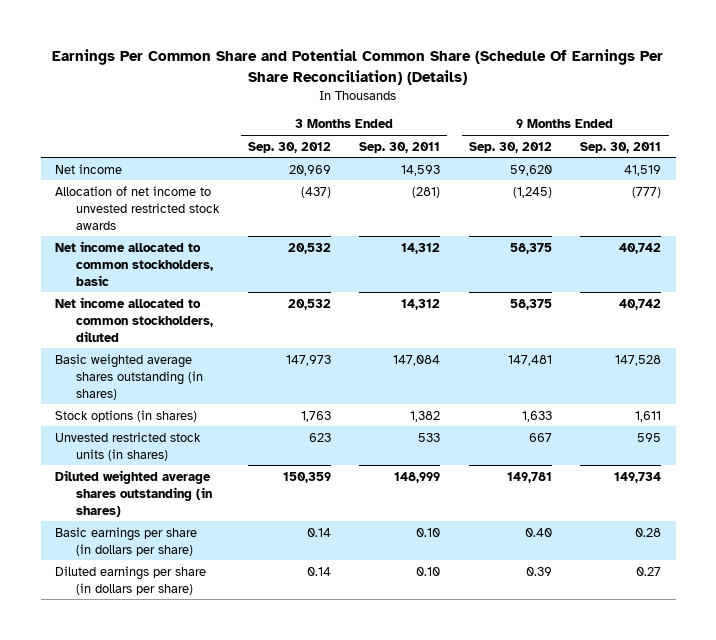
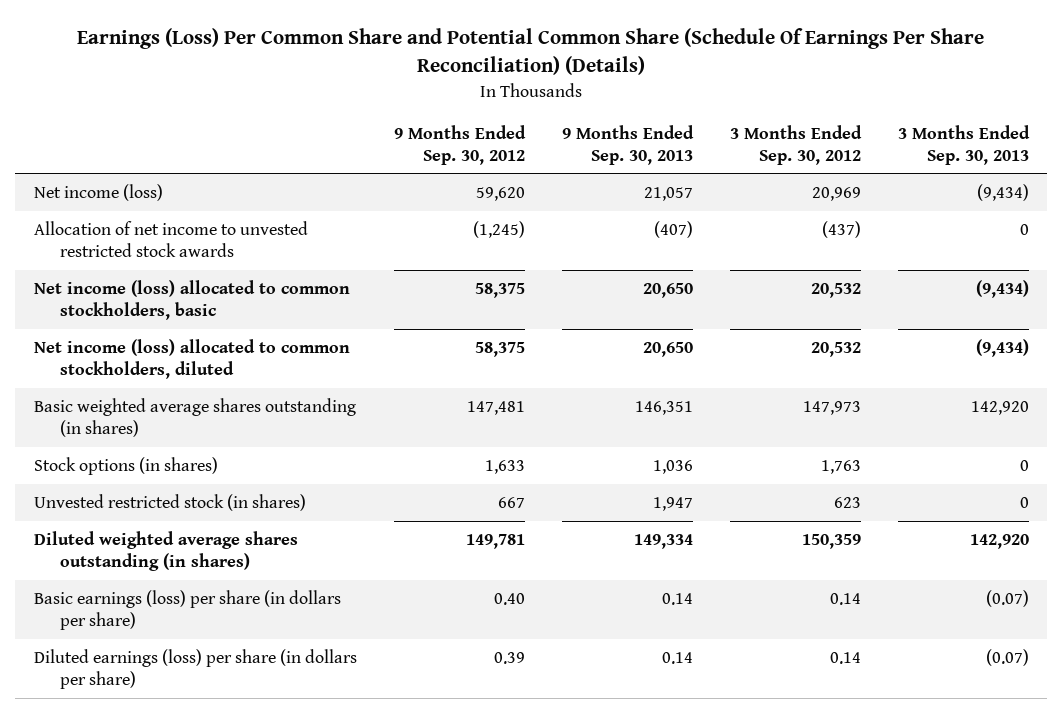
- Earnings Per Common Share and Potential Common Share (Schedule Of Earnings Per Share Reconciliation) (Details)
+ Earnings (Loss) Per Common Share and Potential Common Share (Schedule Of Earnings Per Share Reconciliation) (Details)
- | 3 Months Ended Sep. 30, 2012 | 3 Months Ended Sep. 30, 2011 | 9 Months Ended Sep. 30, 2012 | 9 Months Ended Sep. 30, 2011
+ | 9 Months Ended Sep. 30, 2012 | 9 Months Ended Sep. 30, 2013 | 3 Months Ended Sep. 30, 2012 | 3 Months Ended Sep. 30, 2013
- Net income | 20,969 | 14,593 | 59,620 | 41,519
+ Net income (loss) | 59,620 | 21,057 | 20,969 | (9,434)
- Net income allocated to common stockholders, basic | 20,532 | 14,312 | 58,375 | 40,742
- Net income allocated to common stockholders, diluted | 20,532 | 14,312 | 58,375 | 40,742
+ Net income (loss) allocated to common stockholders, basic | 58,375 | 20,650 | 20,532 | (9,434)
+ Net income (loss) allocated to common stockholders, diluted | 58,375 | 20,650 | 20,532 | (9,434)
- Unvested restricted stock units (in shares) | 623 | 533 | 667 | 595
+ Unvested restricted stock (in shares) | 667 | 1,947 | 623 | 0
- Basic earnings per share (in dollars per share) | 0.14 | 0.10 | 0.40 | 0.28
- Diluted earnings per share (in dollars per share) | 0.14 | 0.10 | 0.39 | 0.27
+ Basic earnings (loss) per share (in dollars per share) | 0.40 | 0.14 | 0.14 | (0.07)
+ Diluted earnings (loss) per share (in dollars per share) | 0.39 | 0.14 | 0.14 | (0.07)

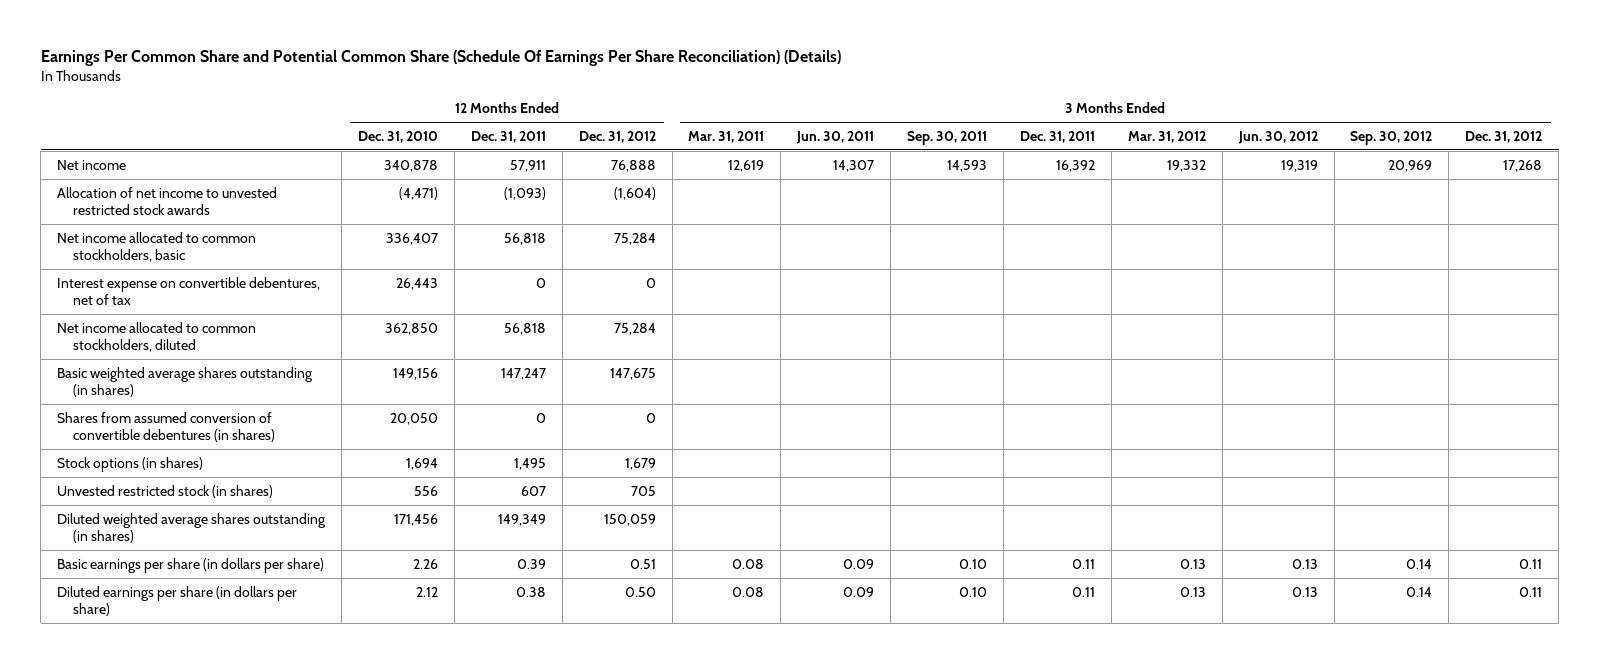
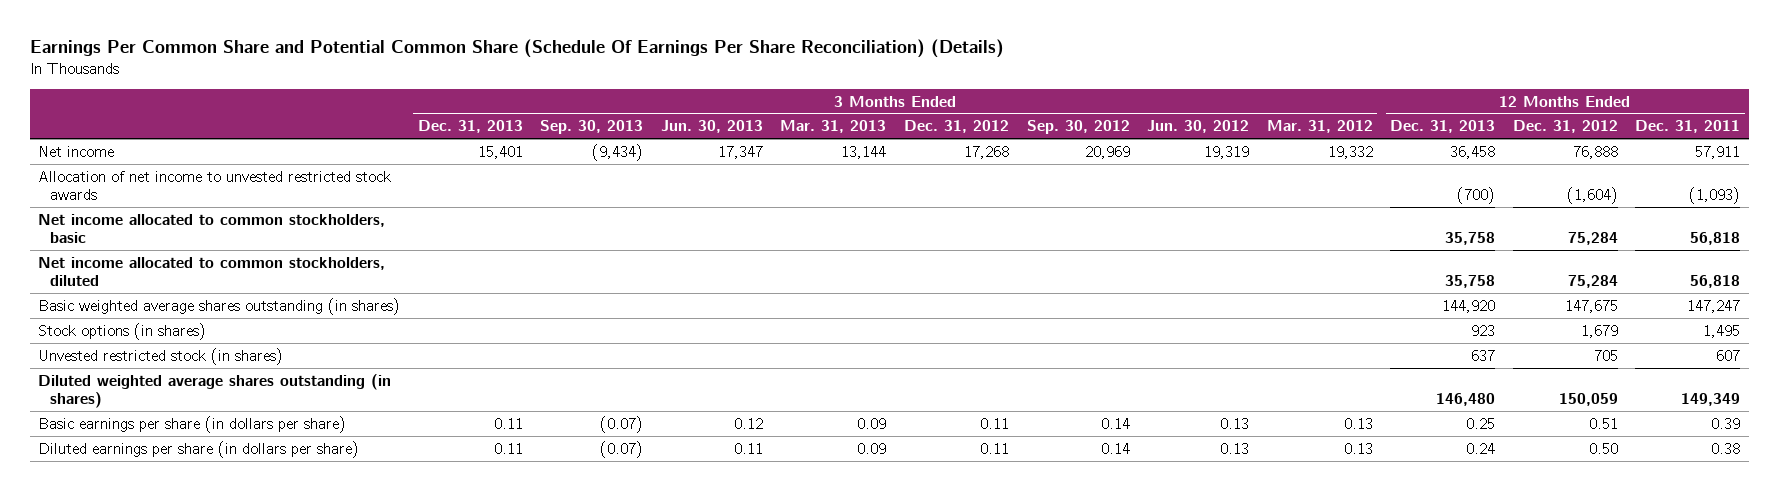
- | 12 Months Ended Dec. 31, 2010 | 12 Months Ended Dec. 31, 2011 | 12 Months Ended Dec. 31, 2012 | 3 Months Ended Mar. 31, 2011 | 3 Months Ended Jun. 30, 2011 | 3 Months Ended Sep. 30, 2011 | 3 Months Ended Dec. 31, 2011 | 3 Months Ended Mar. 31, 2012 | 3 Months Ended Jun. 30, 2012 | 3 Months Ended Sep. 30, 2012 | 3 Months Ended Dec. 31, 2012
+ | 3 Months Ended Dec. 31, 2013 | 3 Months Ended Sep. 30, 2013 | 3 Months Ended Jun. 30, 2013 | 3 Months Ended Mar. 31, 2013 | 3 Months Ended Dec. 31, 2012 | 3 Months Ended Sep. 30, 2012 | 3 Months Ended Jun. 30, 2012 | 3 Months Ended Mar. 31, 2012 | 12 Months Ended Dec. 31, 2013 | 12 Months Ended Dec. 31, 2012 | 12 Months Ended Dec. 31, 2011
- Interest expense on convertible debentures, net of tax | 26,443 | 0 | 0 | | | | | | | |
- Shares from assumed conversion of convertible debentures (in shares) | 20,050 | 0 | 0 | | | | | | | |

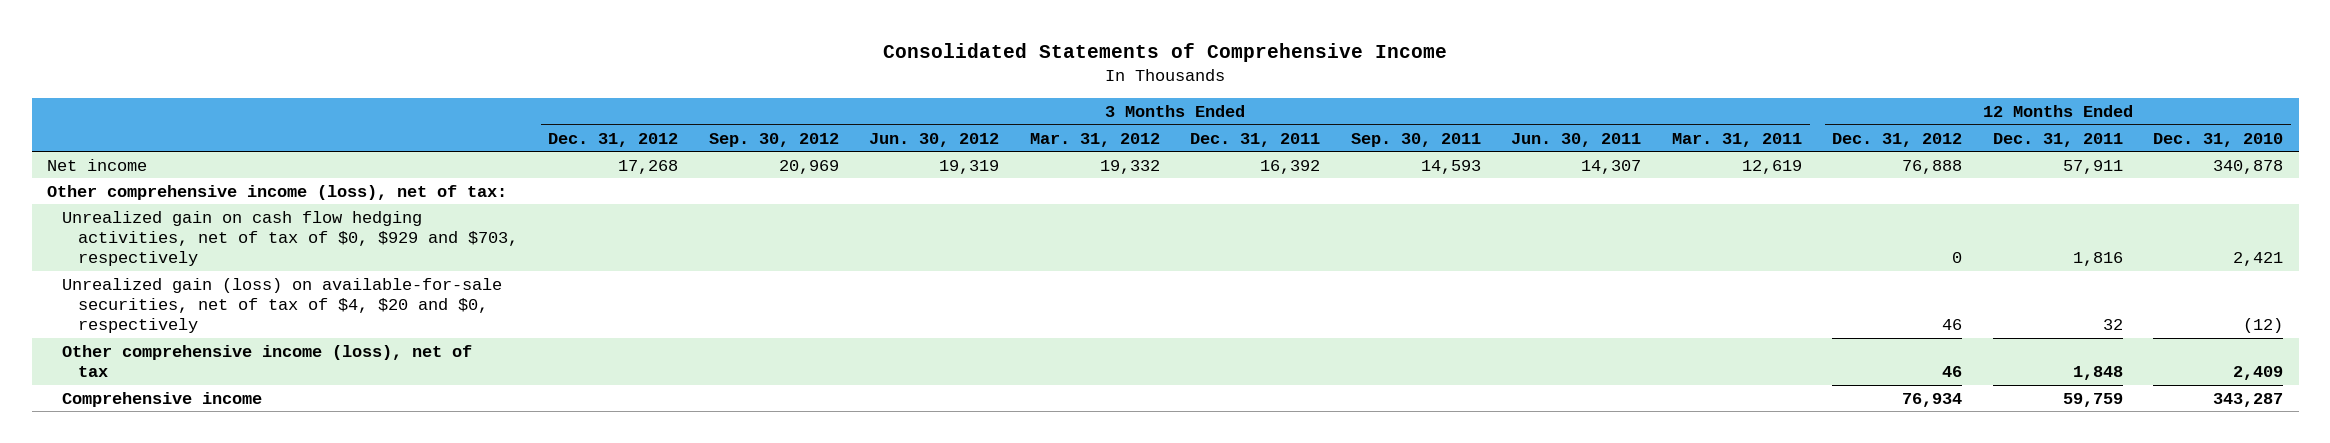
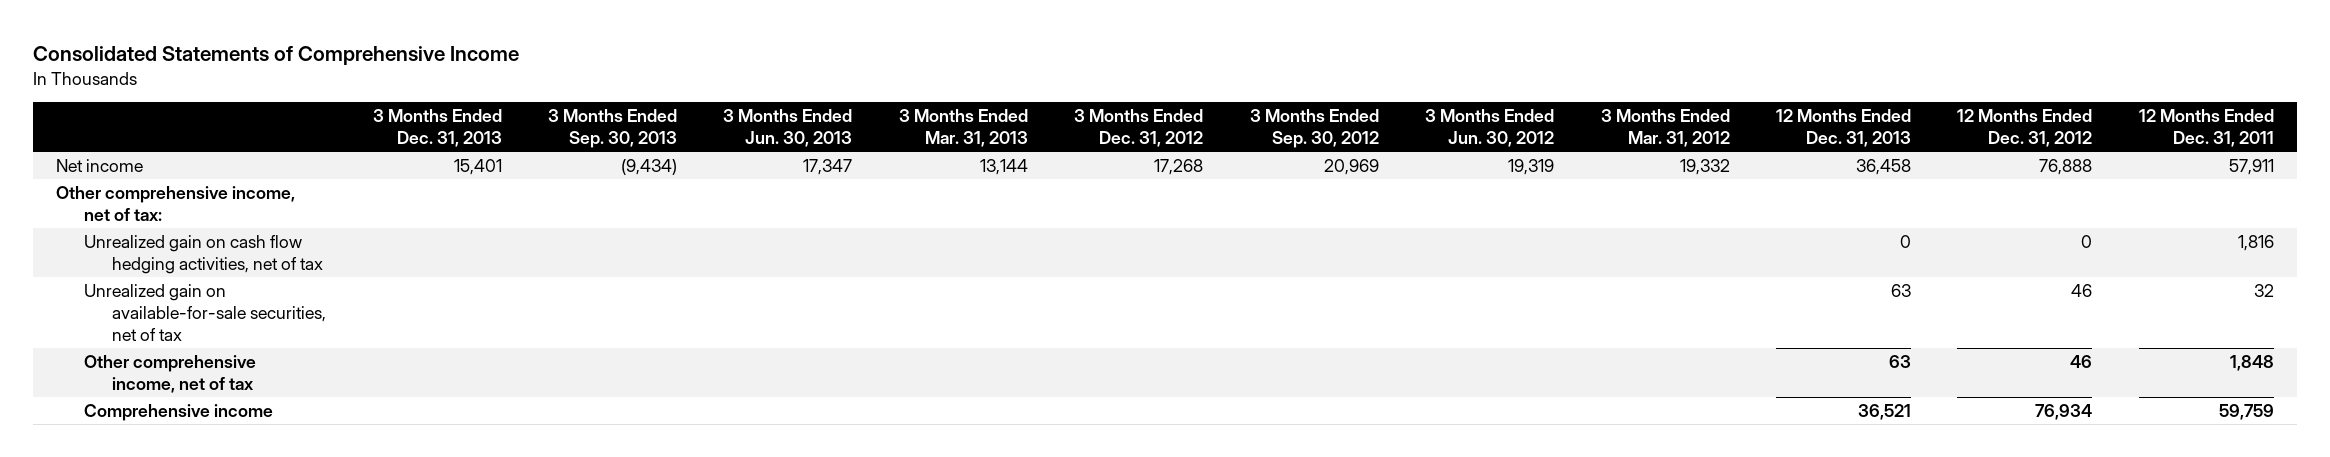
- | 3 Months Ended Dec. 31, 2012 | 3 Months Ended Sep. 30, 2012 | 3 Months Ended Jun. 30, 2012 | 3 Months Ended Mar. 31, 2012 | 3 Months Ended Dec. 31, 2011 | 3 Months Ended Sep. 30, 2011 | 3 Months Ended Jun. 30, 2011 | 3 Months Ended Mar. 31, 2011 | 12 Months Ended Dec. 31, 2012 | 12 Months Ended Dec. 31, 2011 | 12 Months Ended Dec. 31, 2010
+ | 3 Months Ended Dec. 31, 2013 | 3 Months Ended Sep. 30, 2013 | 3 Months Ended Jun. 30, 2013 | 3 Months Ended Mar. 31, 2013 | 3 Months Ended Dec. 31, 2012 | 3 Months Ended Sep. 30, 2012 | 3 Months Ended Jun. 30, 2012 | 3 Months Ended Mar. 31, 2012 | 12 Months Ended Dec. 31, 2013 | 12 Months Ended Dec. 31, 2012 | 12 Months Ended Dec. 31, 2011
- Other comprehensive income (loss), net of tax:
- Unrealized gain on cash flow hedging activities, net of tax of $0, $929 and $703, respectively | | | | | | | | | 0 | 1,816 | 2,421
- Unrealized gain (loss) on available-for-sale securities, net of tax of $4, $20 and $0, respectively | | | | | | | | | 46 | 32 | (12)
- Other comprehensive income (loss), net of tax | | | | | | | | | 46 | 1,848 | 2,409
+ Other comprehensive income, net of tax:
+ Unrealized gain on cash flow hedging activities, net of tax | | | | | | | | | 0 | 0 | 1,816
+ Unrealized gain on available-for-sale securities, net of tax | | | | | | | | | 63 | 46 | 32
+ Other comprehensive income, net of tax | | | | | | | | | 63 | 46 | 1,848

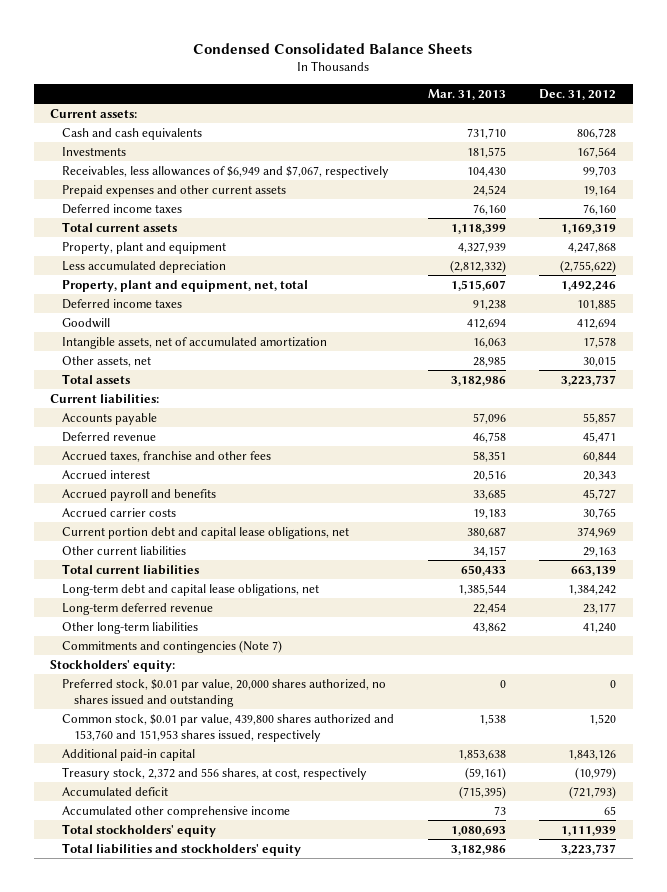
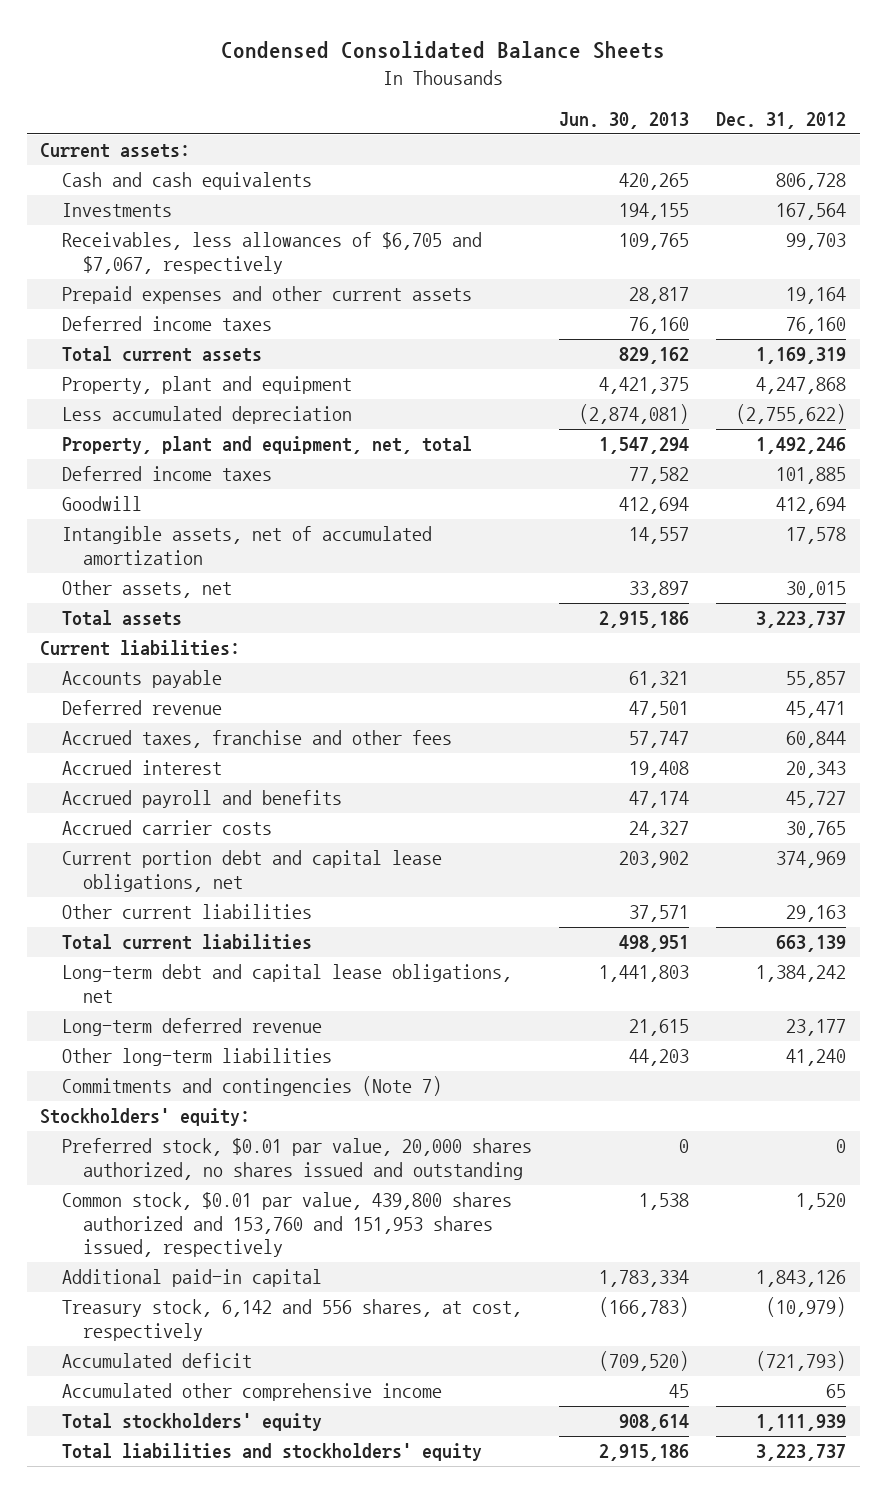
- | Mar. 31, 2013 | Dec. 31, 2012
+ | Jun. 30, 2013 | Dec. 31, 2012
- Receivables, less allowances of $6,949 and $7,067, respectively | 104,430 | 99,703
+ Receivables, less allowances of $6,705 and $7,067, respectively | 109,765 | 99,703
- Treasury stock, 2,372 and 556 shares, at cost, respectively | (59,161) | (10,979)
+ Treasury stock, 6,142 and 556 shares, at cost, respectively | (166,783) | (10,979)

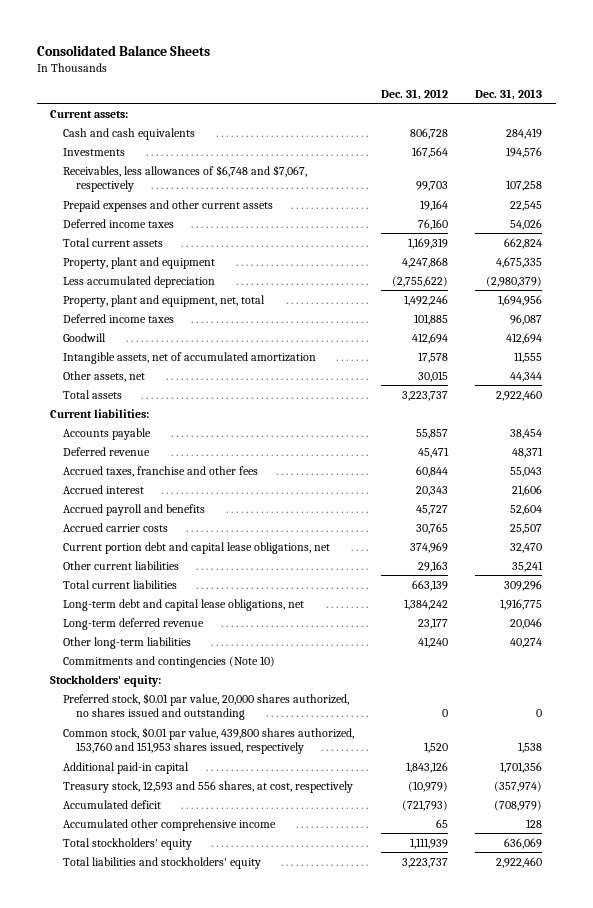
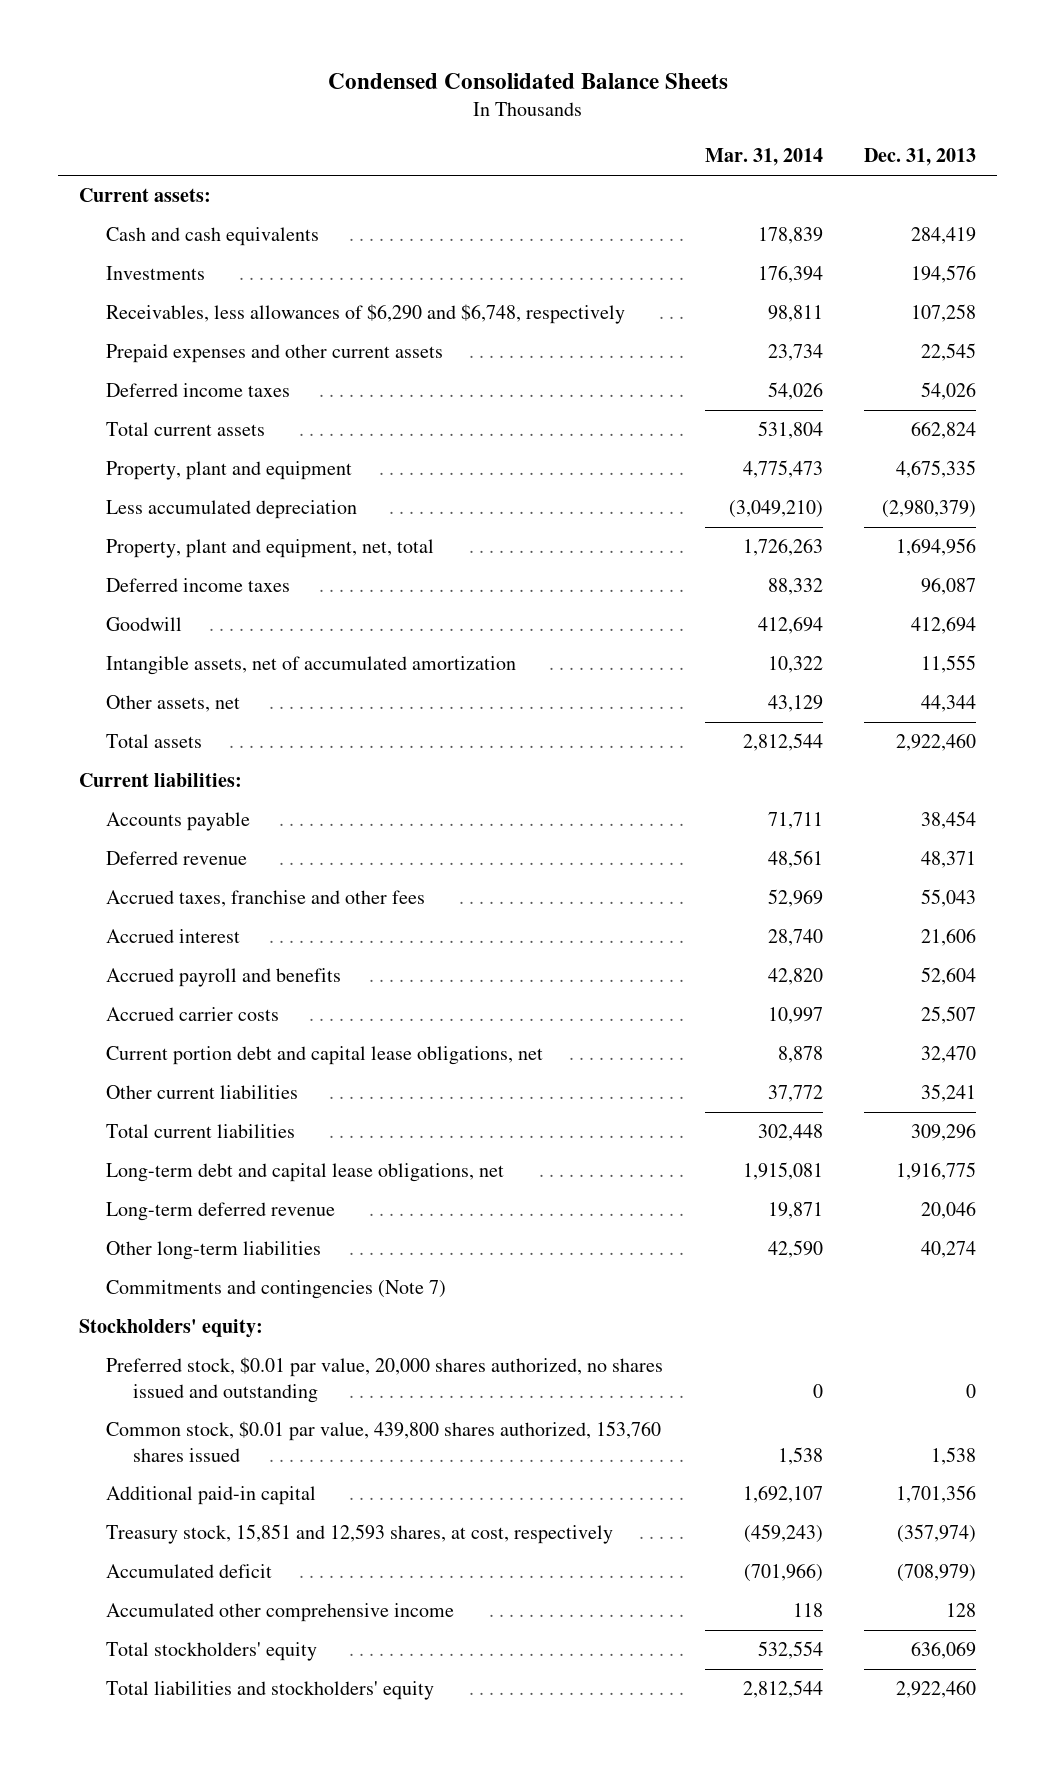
- Consolidated Balance Sheets
+ Condensed Consolidated Balance Sheets
- | Dec. 31, 2012 | Dec. 31, 2013
+ | Mar. 31, 2014 | Dec. 31, 2013
- Receivables, less allowances of $6,748 and $7,067, respectively | 99,703 | 107,258
+ Receivables, less allowances of $6,290 and $6,748, respectively | 98,811 | 107,258
- Commitments and contingencies (Note 10)
+ Commitments and contingencies (Note 7)
- Common stock, $0.01 par value, 439,800 shares authorized, 153,760 and 151,953 shares issued, respectively | 1,520 | 1,538
+ Common stock, $0.01 par value, 439,800 shares authorized, 153,760 shares issued | 1,538 | 1,538
- Treasury stock, 12,593 and 556 shares, at cost, respectively | (10,979) | (357,974)
+ Treasury stock, 15,851 and 12,593 shares, at cost, respectively | (459,243) | (357,974)

